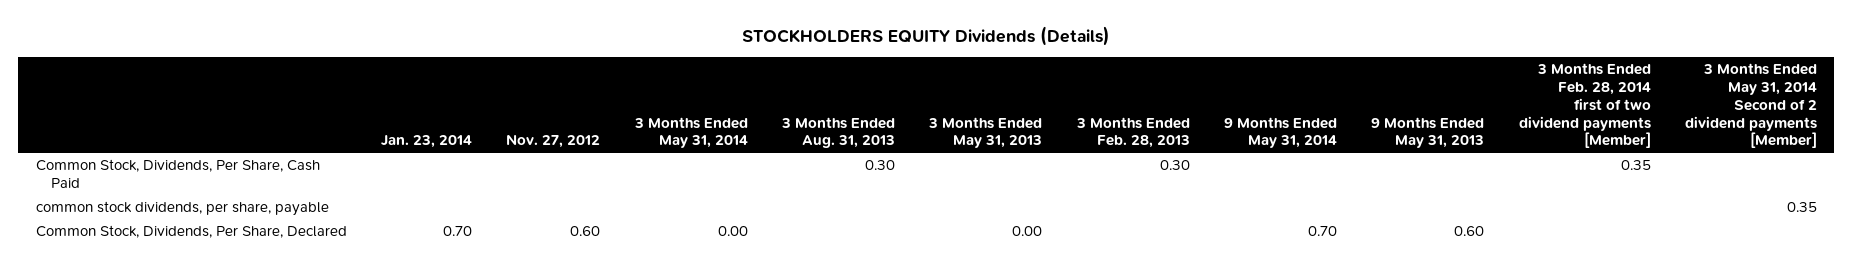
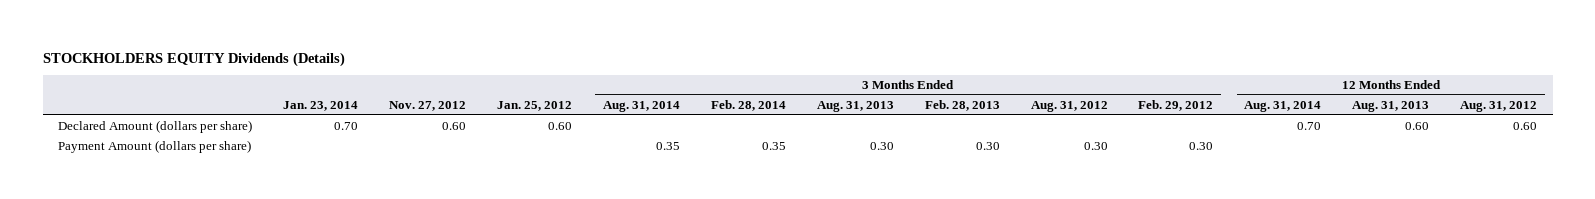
- | Jan. 23, 2014 | Nov. 27, 2012 | 3 Months Ended May 31, 2014 | 3 Months Ended Aug. 31, 2013 | 3 Months Ended May 31, 2013 | 3 Months Ended Feb. 28, 2013 | 9 Months Ended May 31, 2014 | 9 Months Ended May 31, 2013 | 3 Months Ended Feb. 28, 2014 first of two dividend payments [Member] | 3 Months Ended May 31, 2014 Second of 2 dividend payments [Member]
+ | Jan. 23, 2014 | Nov. 27, 2012 | Jan. 25, 2012 | 3 Months Ended Aug. 31, 2014 | 3 Months Ended Feb. 28, 2014 | 3 Months Ended Aug. 31, 2013 | 3 Months Ended Feb. 28, 2013 | 3 Months Ended Aug. 31, 2012 | 3 Months Ended Feb. 29, 2012 | 12 Months Ended Aug. 31, 2014 | 12 Months Ended Aug. 31, 2013 | 12 Months Ended Aug. 31, 2012
- Common Stock, Dividends, Per Share, Cash Paid | | | | 0.30 | | 0.30 | | | 0.35 |
- common stock dividends, per share, payable | | | | | | | | | | 0.35
- Common Stock, Dividends, Per Share, Declared | 0.70 | 0.60 | 0.00 | | 0.00 | | 0.70 | 0.60 | |
+ Declared Amount (dollars per share) | 0.70 | 0.60 | 0.60 | | | | | | | 0.70 | 0.60 | 0.60
+ Payment Amount (dollars per share) | | | | 0.35 | 0.35 | 0.30 | 0.30 | 0.30 | 0.30 | | |

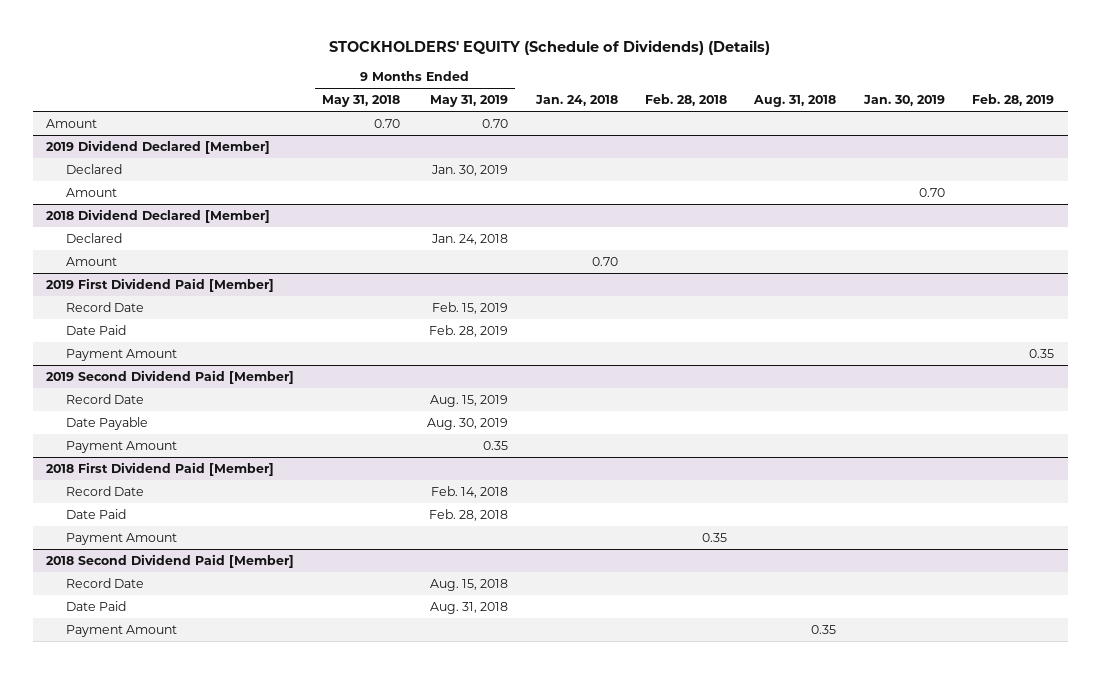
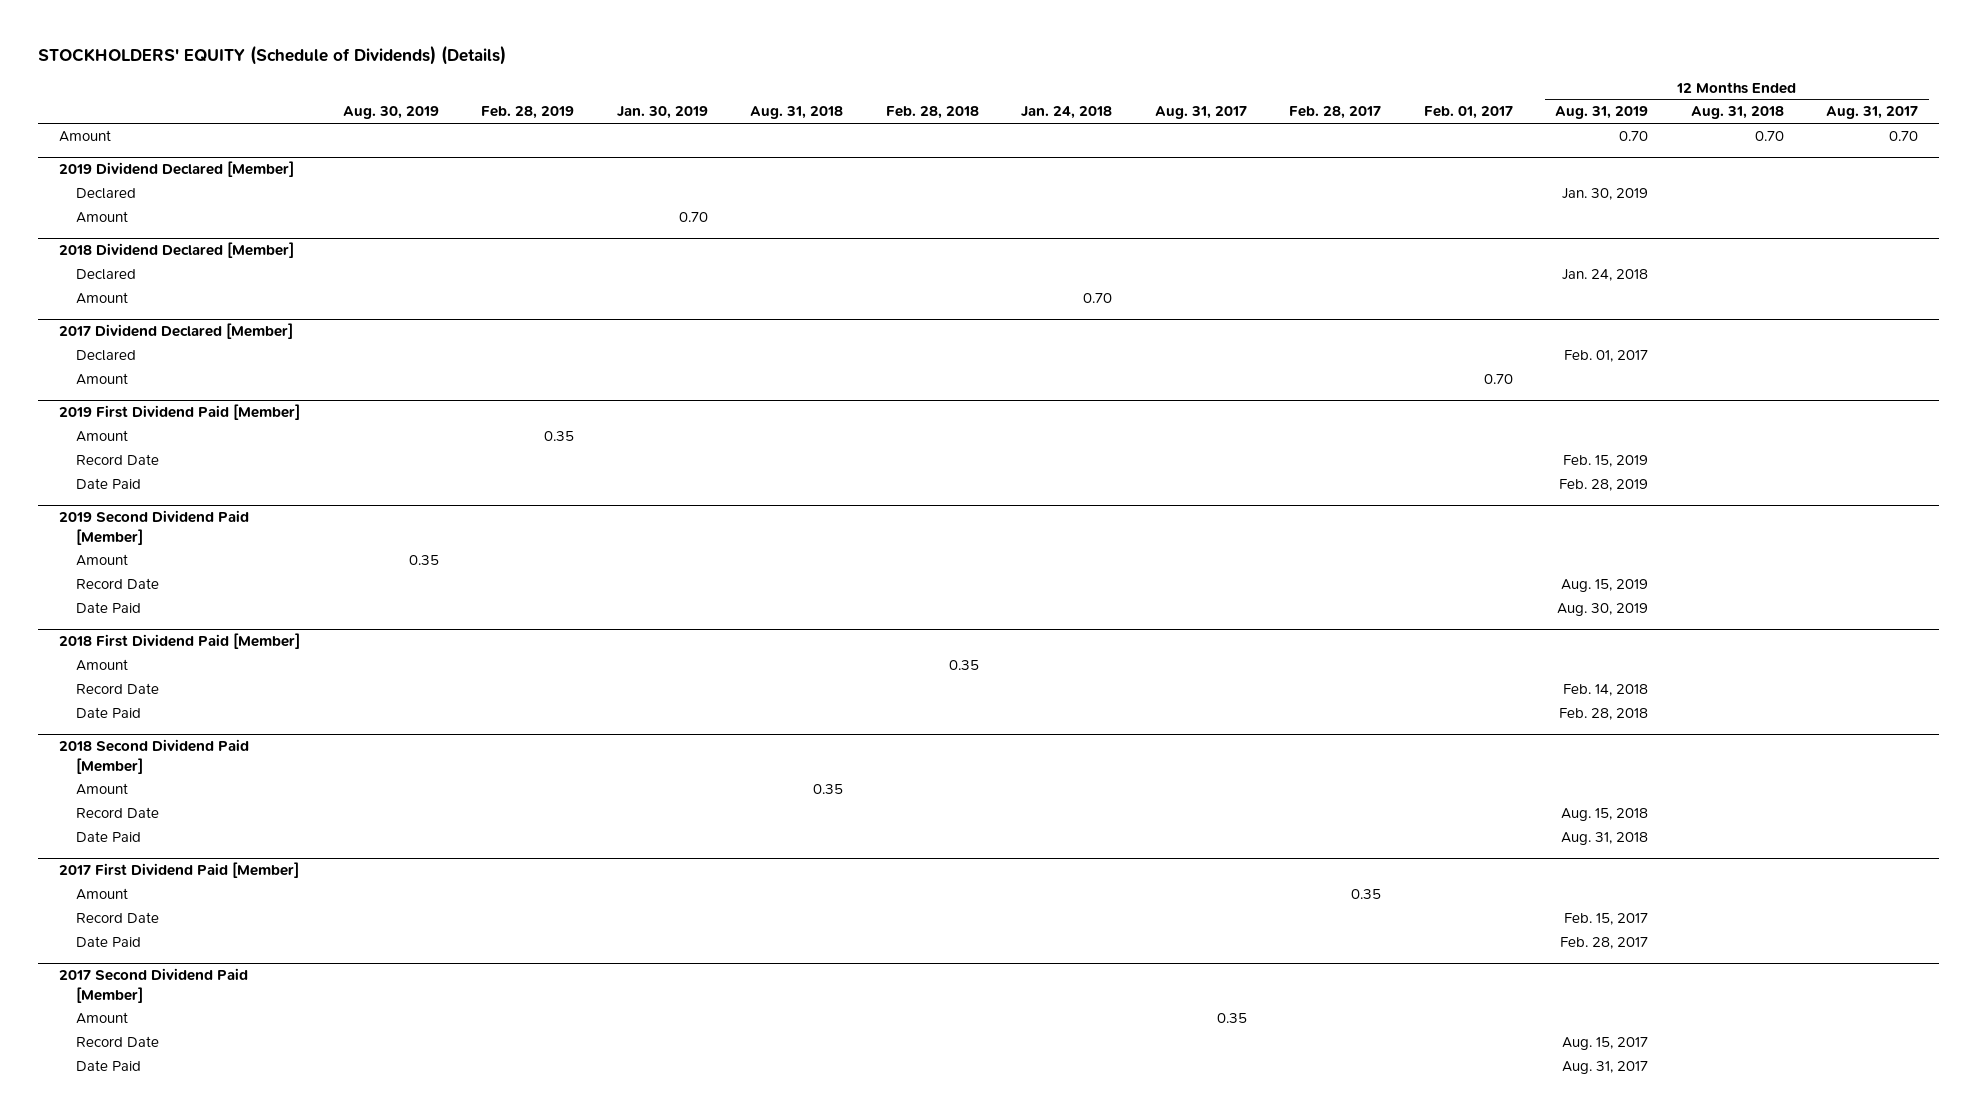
- | 9 Months Ended May 31, 2018 | 9 Months Ended May 31, 2019 | Jan. 24, 2018 | Feb. 28, 2018 | Aug. 31, 2018 | Jan. 30, 2019 | Feb. 28, 2019
+ | Aug. 30, 2019 | Feb. 28, 2019 | Jan. 30, 2019 | Aug. 31, 2018 | Feb. 28, 2018 | Jan. 24, 2018 | Aug. 31, 2017 | Feb. 28, 2017 | Feb. 01, 2017 | 12 Months Ended Aug. 31, 2019 | 12 Months Ended Aug. 31, 2018 | 12 Months Ended Aug. 31, 2017
+ 2017 Dividend Declared [Member]
+ Declared | | | | | | | | | | Feb. 01, 2017 | |
+ Amount | | | | | | | | | 0.70 | | |
@ 2019 First Dividend Paid [Member]
+ Amount | | 0.35 | | | | | | | | | |
- Payment Amount | | | | | | | 0.35
@ 2019 Second Dividend Paid [Member]
+ Amount | 0.35 | | | | | | | | | | |
- Date Payable | | Aug. 30, 2019 | | | | |
- Payment Amount | | 0.35 | | | | |
+ Date Paid | | | | | | | | | | Aug. 30, 2019 | |
@ 2018 First Dividend Paid [Member]
+ Amount | | | | | 0.35 | | | | | | |
- Payment Amount | | | | 0.35 | | |
@ 2018 Second Dividend Paid [Member]
+ Amount | | | | 0.35 | | | | | | | |
- Payment Amount | | | | | 0.35 | |
+ 2017 First Dividend Paid [Member]
+ Amount | | | | | | | | 0.35 | | | |
+ Record Date | | | | | | | | | | Feb. 15, 2017 | |
+ Date Paid | | | | | | | | | | Feb. 28, 2017 | |
+ 2017 Second Dividend Paid [Member]
+ Amount | | | | | | | 0.35 | | | | |
+ Record Date | | | | | | | | | | Aug. 15, 2017 | |
+ Date Paid | | | | | | | | | | Aug. 31, 2017 | |

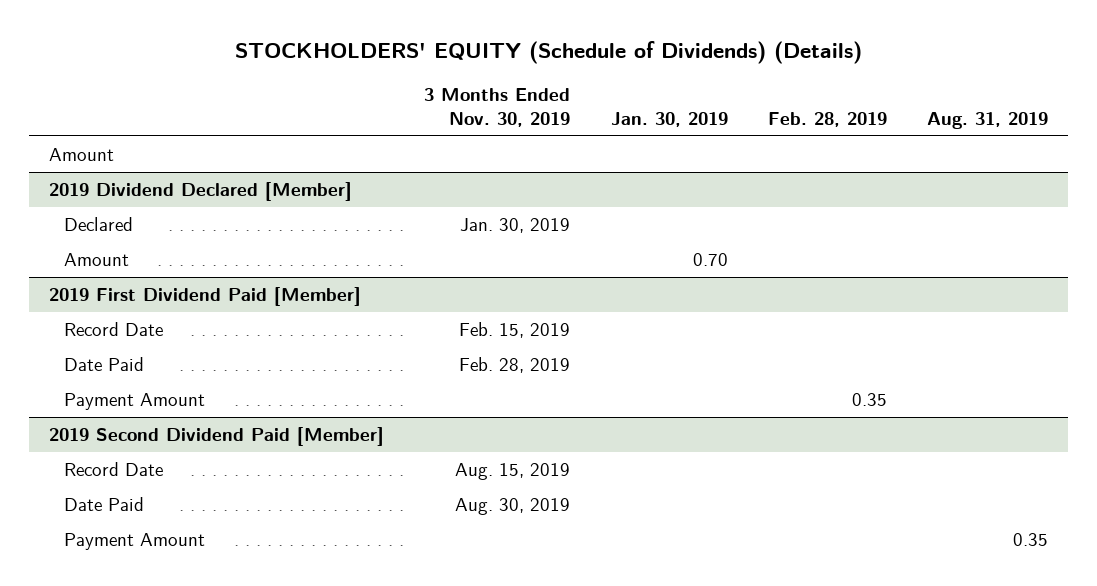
- | Aug. 30, 2019 | Feb. 28, 2019 | Jan. 30, 2019 | Aug. 31, 2018 | Feb. 28, 2018 | Jan. 24, 2018 | Aug. 31, 2017 | Feb. 28, 2017 | Feb. 01, 2017 | 12 Months Ended Aug. 31, 2019 | 12 Months Ended Aug. 31, 2018 | 12 Months Ended Aug. 31, 2017
+ | 3 Months Ended Nov. 30, 2019 | Jan. 30, 2019 | Feb. 28, 2019 | Aug. 31, 2019
- 2018 Dividend Declared [Member]
- Declared | | | | | | | | | | Jan. 24, 2018 | |
- Amount | | | | | | 0.70 | | | | | |
- 2017 Dividend Declared [Member]
- Declared | | | | | | | | | | Feb. 01, 2017 | |
- Amount | | | | | | | | | 0.70 | | |
@ 2019 First Dividend Paid [Member]
- Amount | | 0.35 | | | | | | | | | |
+ Payment Amount | | | 0.35 |
@ 2019 Second Dividend Paid [Member]
- Amount | 0.35 | | | | | | | | | | |
- 2018 First Dividend Paid [Member]
- Amount | | | | | 0.35 | | | | | | |
- Record Date | | | | | | | | | | Feb. 14, 2018 | |
- Date Paid | | | | | | | | | | Feb. 28, 2018 | |
- 2018 Second Dividend Paid [Member]
- Amount | | | | 0.35 | | | | | | | |
- Record Date | | | | | | | | | | Aug. 15, 2018 | |
- Date Paid | | | | | | | | | | Aug. 31, 2018 | |
- 2017 First Dividend Paid [Member]
- Amount | | | | | | | | 0.35 | | | |
- Record Date | | | | | | | | | | Feb. 15, 2017 | |
- Date Paid | | | | | | | | | | Feb. 28, 2017 | |
- 2017 Second Dividend Paid [Member]
- Amount | | | | | | | 0.35 | | | | |
- Record Date | | | | | | | | | | Aug. 15, 2017 | |
- Date Paid | | | | | | | | | | Aug. 31, 2017 | |
@ 2019 Second Dividend Paid [Member]
+ Payment Amount | | | | 0.35

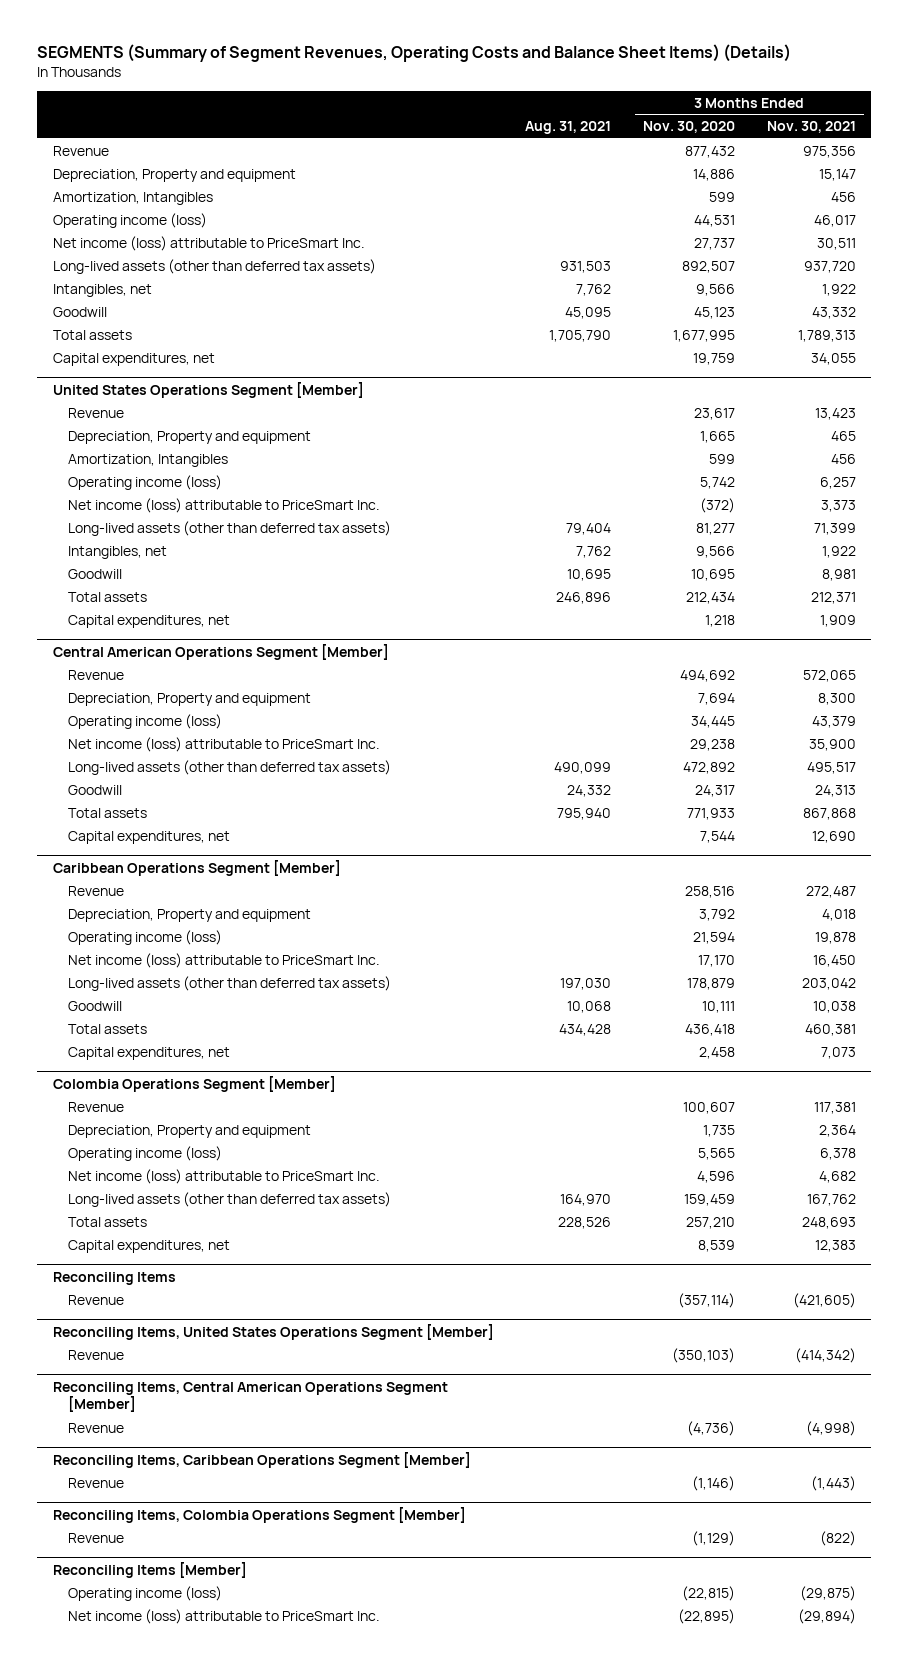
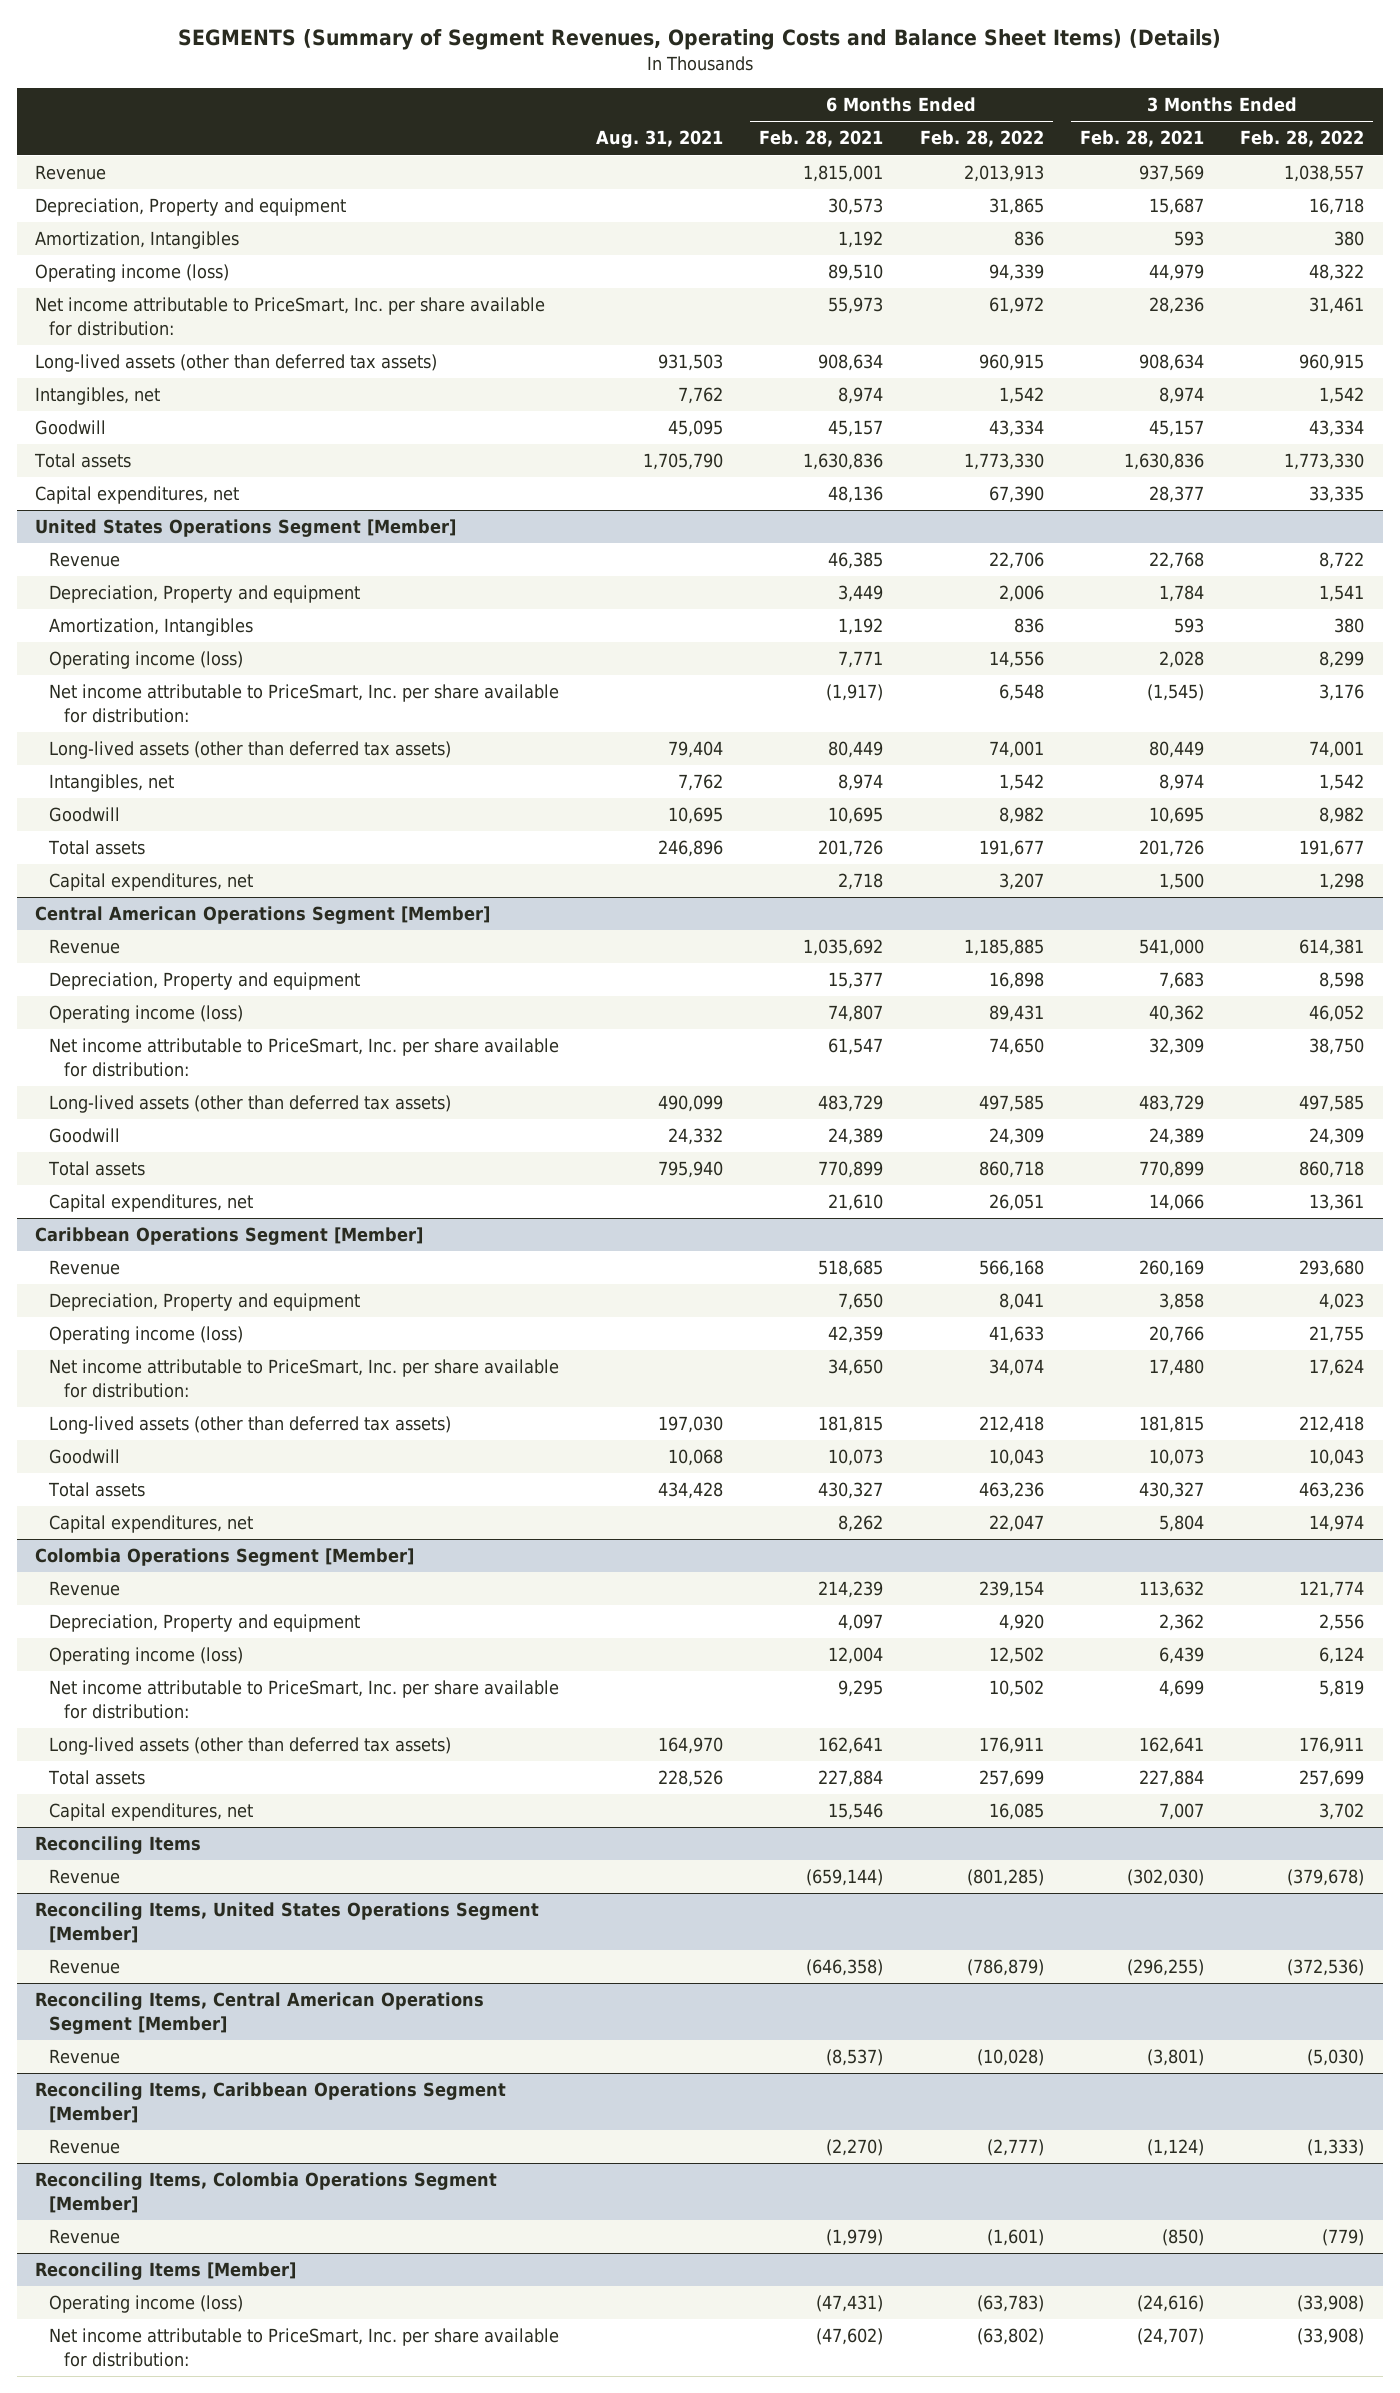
- | Aug. 31, 2021 | 3 Months Ended Nov. 30, 2020 | 3 Months Ended Nov. 30, 2021
+ | Aug. 31, 2021 | 6 Months Ended Feb. 28, 2021 | 6 Months Ended Feb. 28, 2022 | 3 Months Ended Feb. 28, 2021 | 3 Months Ended Feb. 28, 2022
- Net income (loss) attributable to PriceSmart Inc. | | 27,737 | 30,511
+ Net income attributable to PriceSmart, Inc. per share available for distribution: | | 55,973 | 61,972 | 28,236 | 31,461
@ United States Operations Segment [Member]
- Net income (loss) attributable to PriceSmart Inc. | | (372) | 3,373
+ Net income attributable to PriceSmart, Inc. per share available for distribution: | | (1,917) | 6,548 | (1,545) | 3,176
@ Central American Operations Segment [Member]
- Net income (loss) attributable to PriceSmart Inc. | | 29,238 | 35,900
+ Net income attributable to PriceSmart, Inc. per share available for distribution: | | 61,547 | 74,650 | 32,309 | 38,750
@ Caribbean Operations Segment [Member]
- Net income (loss) attributable to PriceSmart Inc. | | 17,170 | 16,450
+ Net income attributable to PriceSmart, Inc. per share available for distribution: | | 34,650 | 34,074 | 17,480 | 17,624
@ Colombia Operations Segment [Member]
- Net income (loss) attributable to PriceSmart Inc. | | 4,596 | 4,682
+ Net income attributable to PriceSmart, Inc. per share available for distribution: | | 9,295 | 10,502 | 4,699 | 5,819
@ Reconciling Items [Member]
- Net income (loss) attributable to PriceSmart Inc. | | (22,895) | (29,894)
+ Net income attributable to PriceSmart, Inc. per share available for distribution: | | (47,602) | (63,802) | (24,707) | (33,908)

